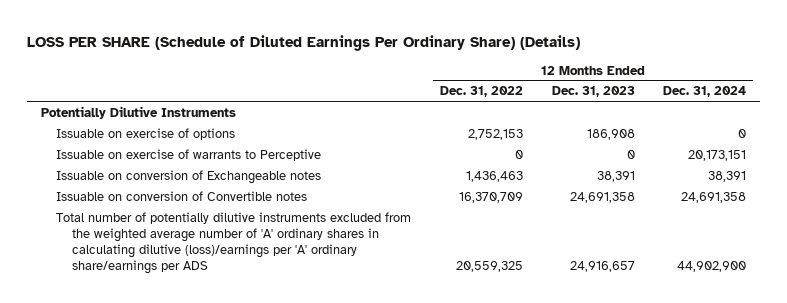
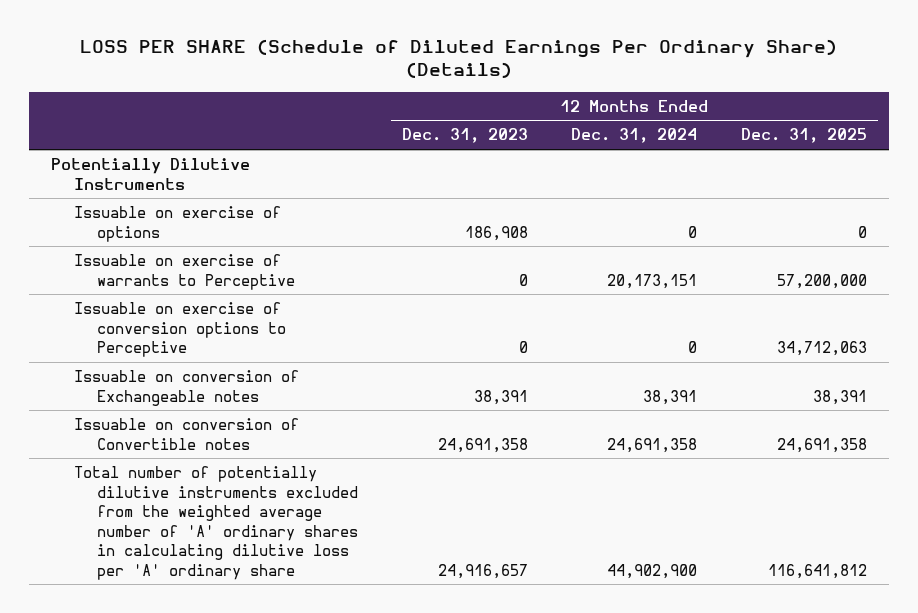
- | 12 Months Ended Dec. 31, 2022 | 12 Months Ended Dec. 31, 2023 | 12 Months Ended Dec. 31, 2024
+ | 12 Months Ended Dec. 31, 2023 | 12 Months Ended Dec. 31, 2024 | 12 Months Ended Dec. 31, 2025
+ Issuable on exercise of conversion options to Perceptive | 0 | 0 | 34,712,063
- Total number of potentially dilutive instruments excluded from the weighted average number of 'A' ordinary shares in calculating dilutive (loss)/earnings per 'A' ordinary share/earnings per ADS | 20,559,325 | 24,916,657 | 44,902,900
+ Total number of potentially dilutive instruments excluded from the weighted average number of 'A' ordinary shares in calculating dilutive loss per 'A' ordinary share | 24,916,657 | 44,902,900 | 116,641,812

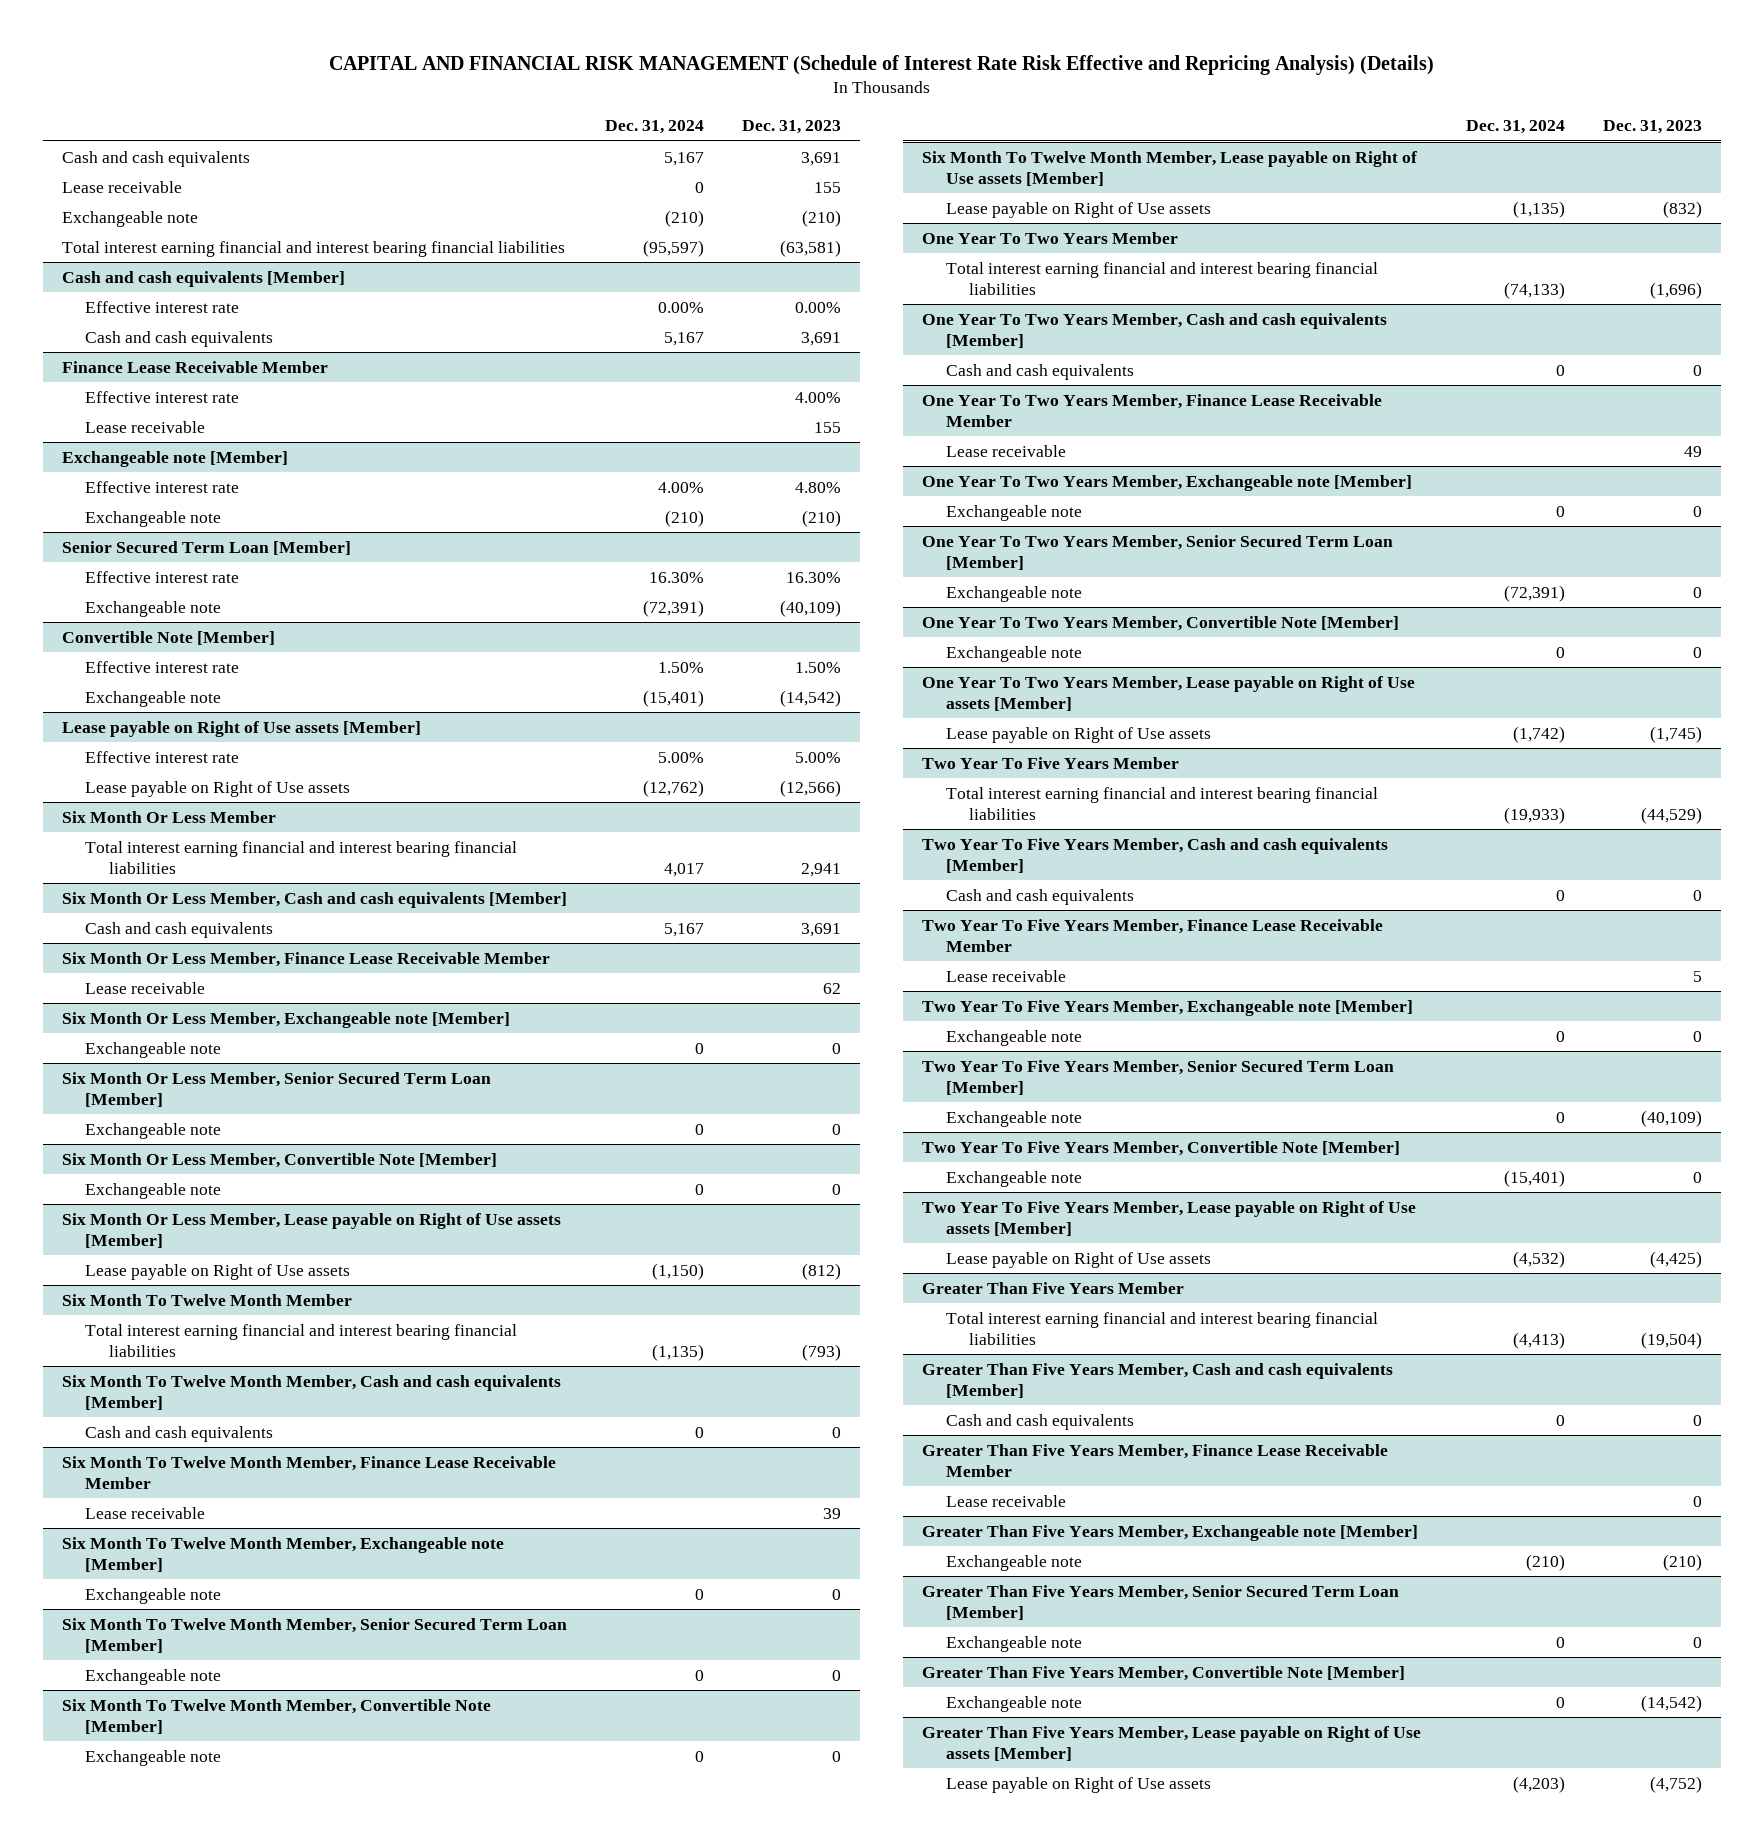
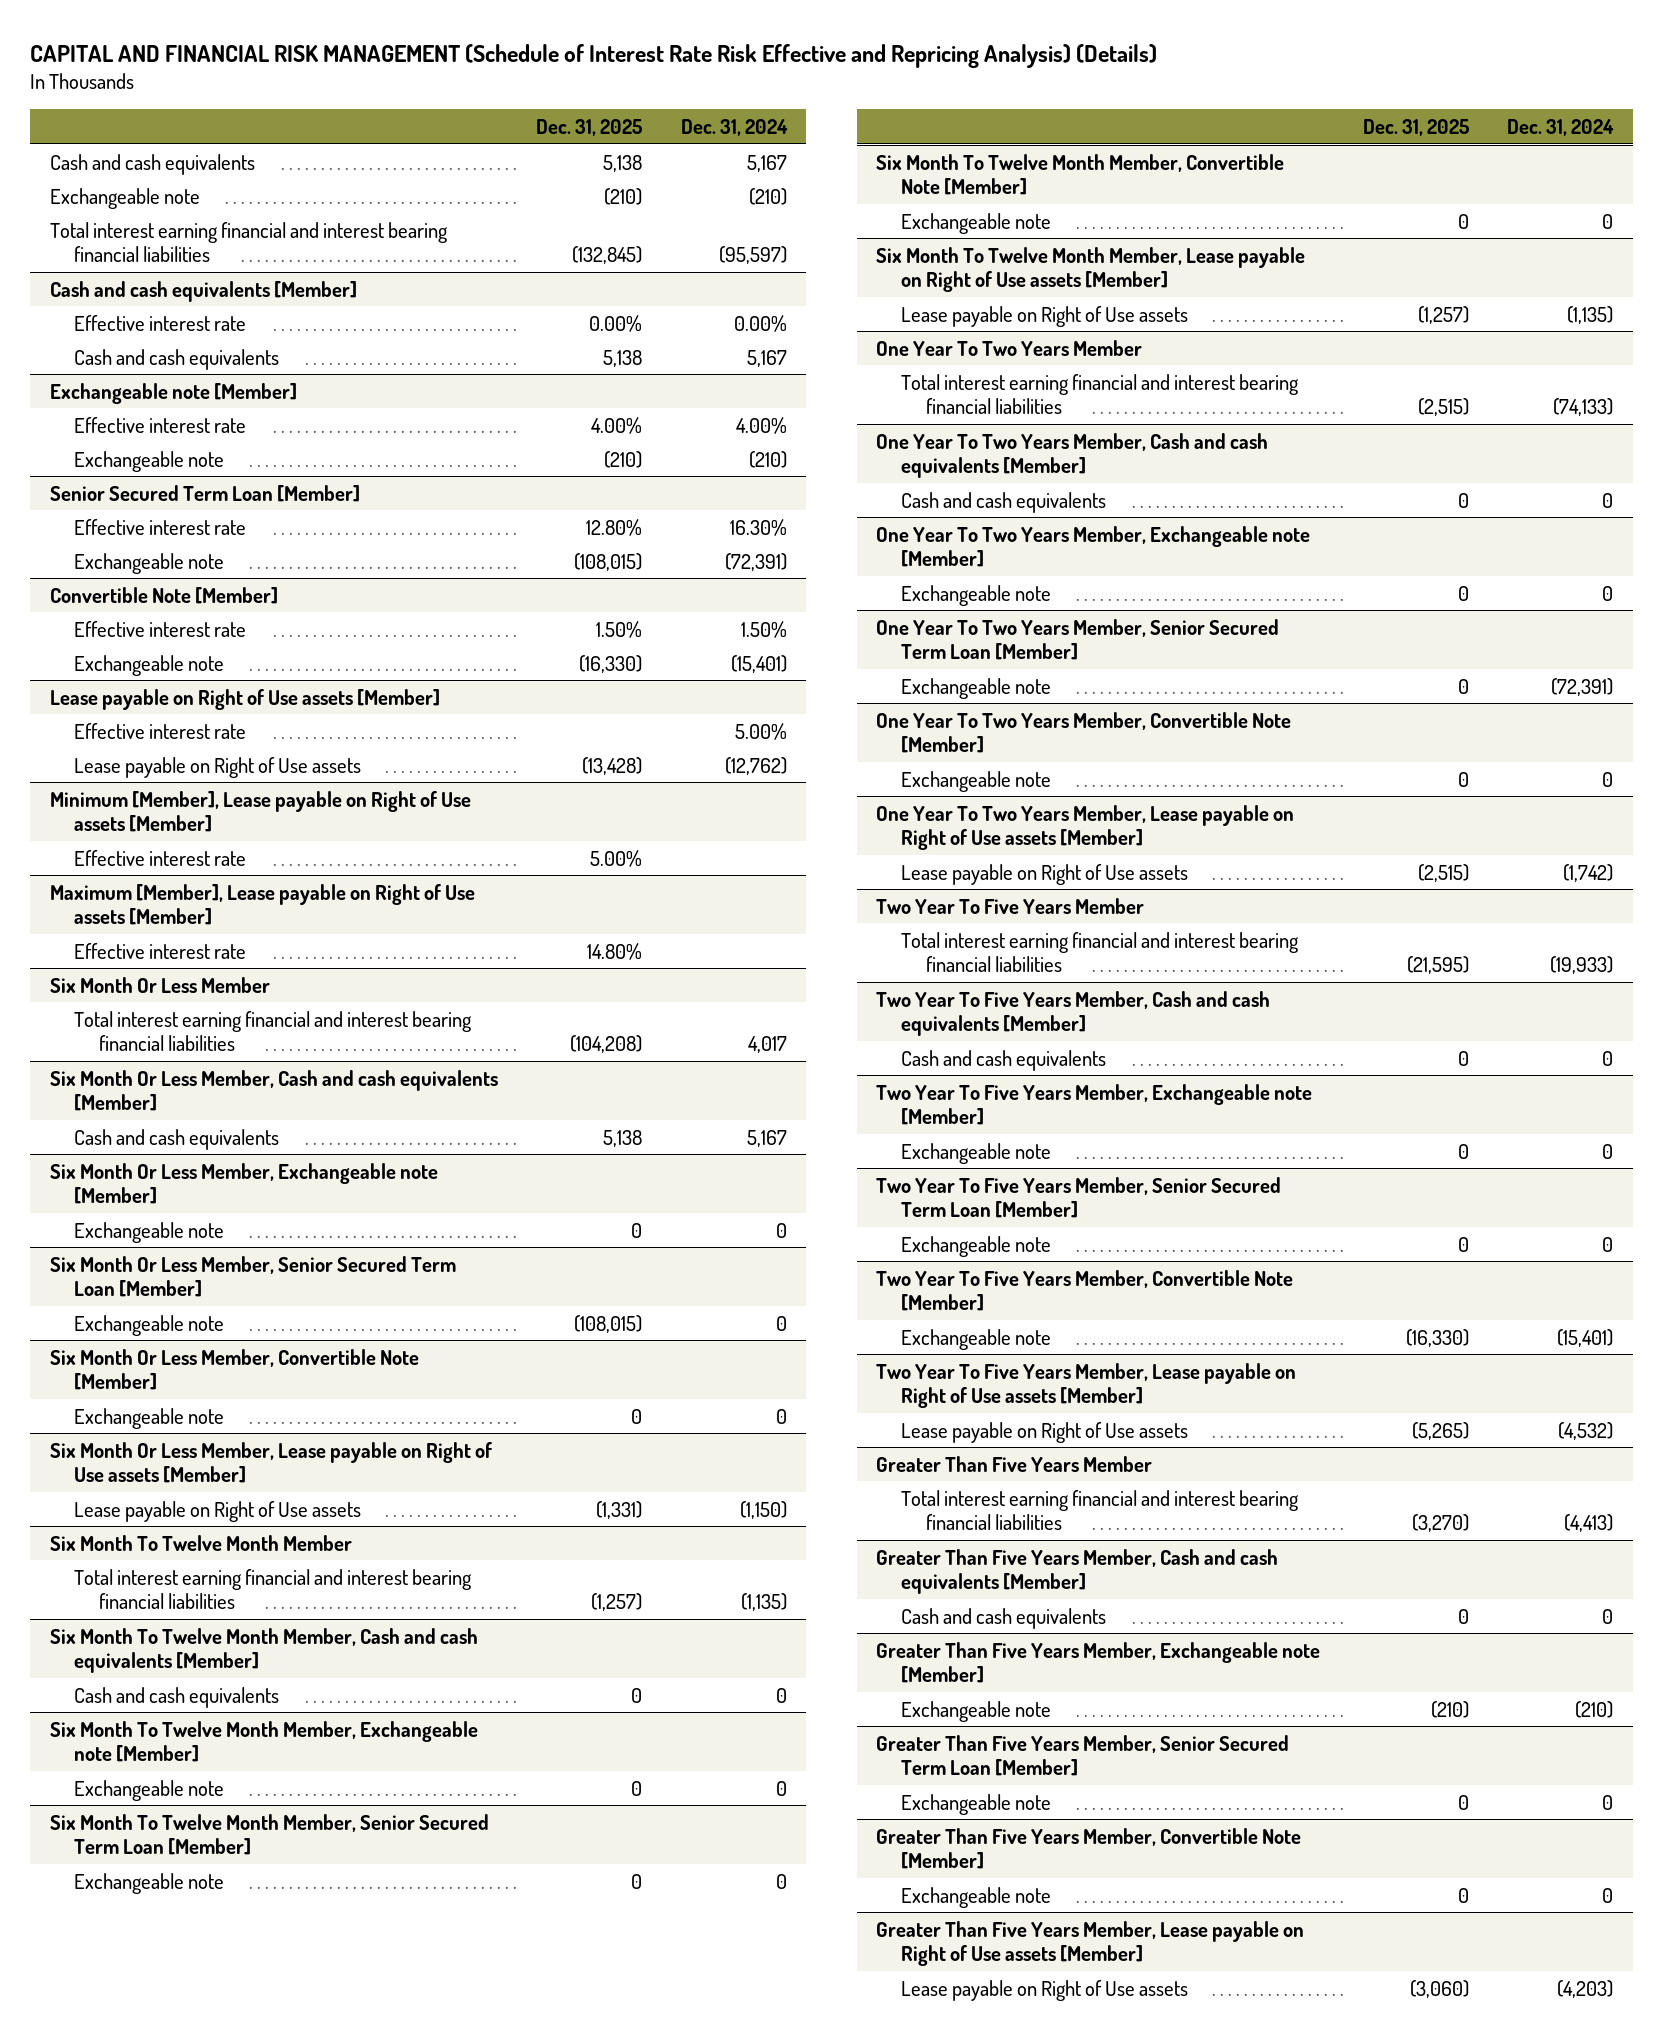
- | Dec. 31, 2024 | Dec. 31, 2023
+ | Dec. 31, 2025 | Dec. 31, 2024
- Lease receivable | 0 | 155
- Finance Lease Receivable Member
- Effective interest rate | | 4.00%
- Lease receivable | | 155
+ Minimum [Member], Lease payable on Right of Use assets [Member]
+ Effective interest rate | 5.00% |
+ Maximum [Member], Lease payable on Right of Use assets [Member]
+ Effective interest rate | 14.80% |
- Six Month Or Less Member, Finance Lease Receivable Member
- Lease receivable | | 62
- Six Month To Twelve Month Member, Finance Lease Receivable Member
- Lease receivable | | 39
- One Year To Two Years Member, Finance Lease Receivable Member
- Lease receivable | | 49
- Two Year To Five Years Member, Finance Lease Receivable Member
- Lease receivable | | 5
- Greater Than Five Years Member, Finance Lease Receivable Member
- Lease receivable | | 0

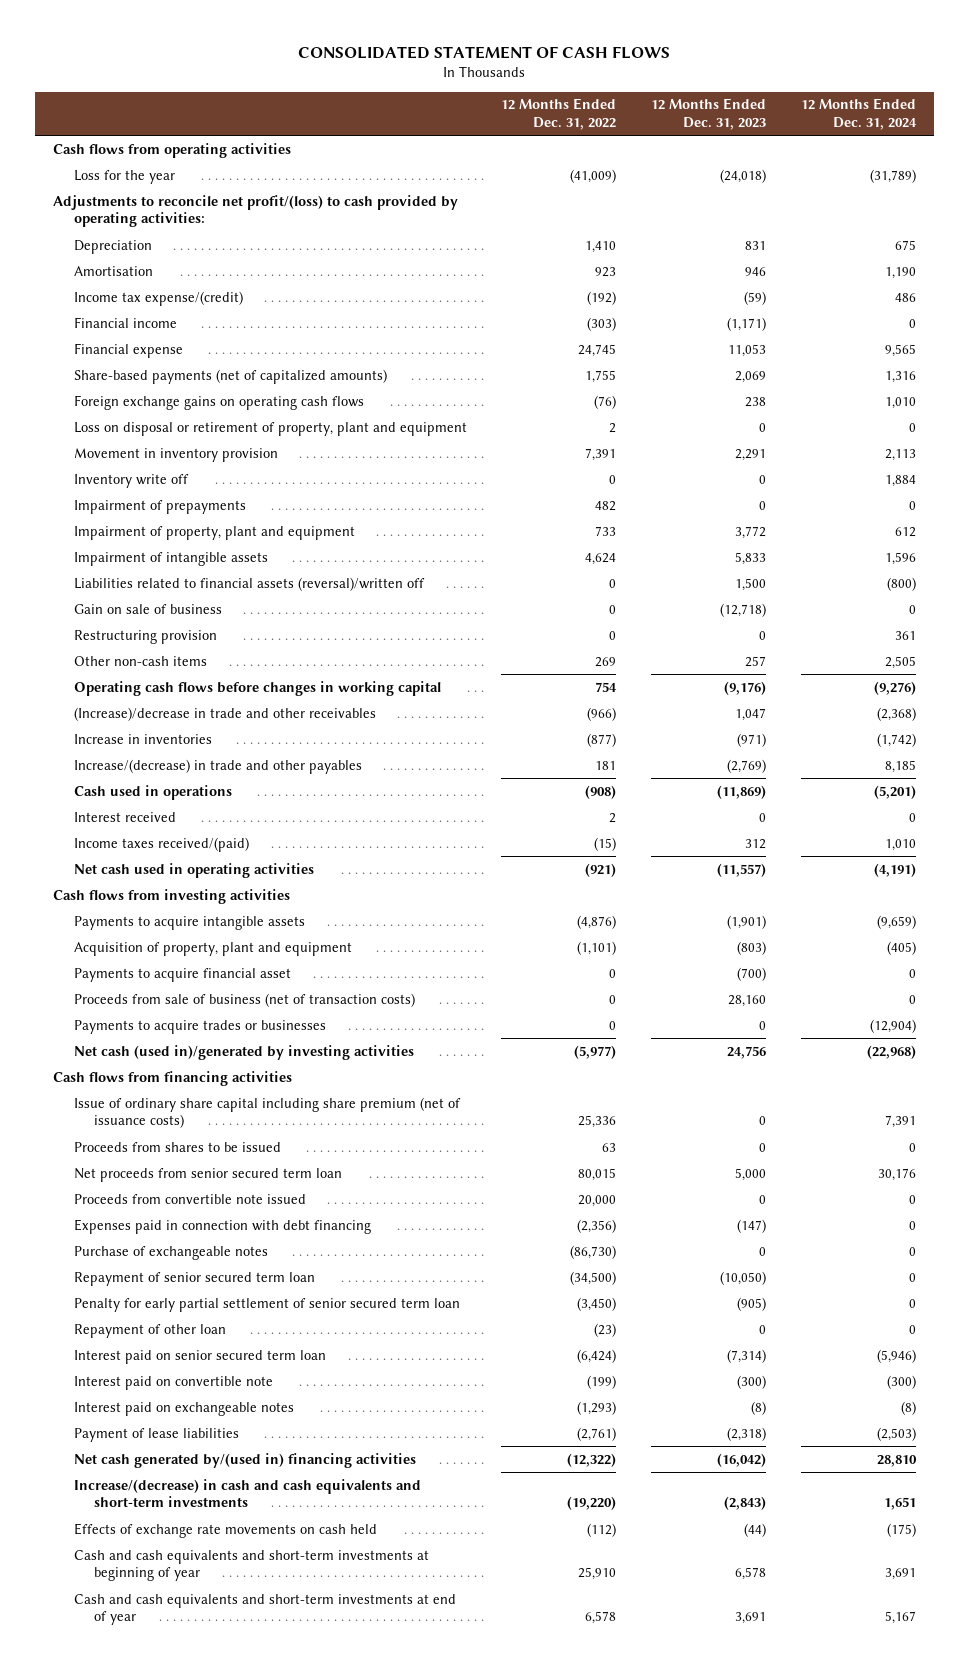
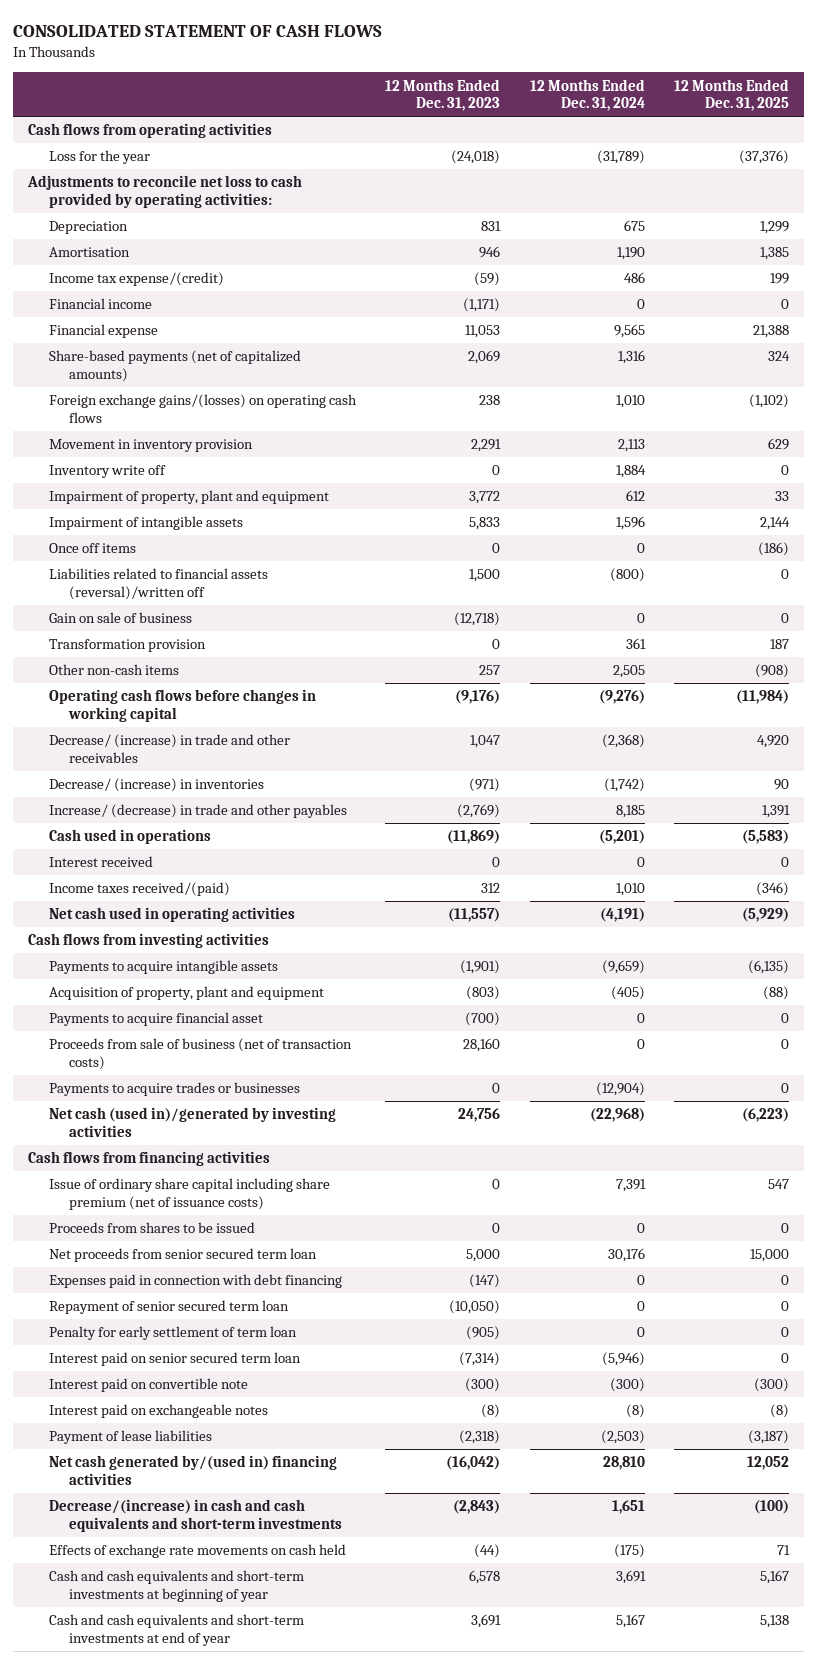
- | 12 Months Ended Dec. 31, 2022 | 12 Months Ended Dec. 31, 2023 | 12 Months Ended Dec. 31, 2024
+ | 12 Months Ended Dec. 31, 2023 | 12 Months Ended Dec. 31, 2024 | 12 Months Ended Dec. 31, 2025
- Adjustments to reconcile net profit/(loss) to cash provided by operating activities:
+ Adjustments to reconcile net loss to cash provided by operating activities:
- Foreign exchange gains on operating cash flows | (76) | 238 | 1,010
- Loss on disposal or retirement of property, plant and equipment | 2 | 0 | 0
+ Foreign exchange gains/(losses) on operating cash flows | 238 | 1,010 | (1,102)
- Impairment of prepayments | 482 | 0 | 0
+ Once off items | 0 | 0 | (186)
- Restructuring provision | 0 | 0 | 361
+ Transformation provision | 0 | 361 | 187
- (Increase)/decrease in trade and other receivables | (966) | 1,047 | (2,368)
- Increase in inventories | (877) | (971) | (1,742)
- Increase/(decrease) in trade and other payables | 181 | (2,769) | 8,185
+ Decrease/ (increase) in trade and other receivables | 1,047 | (2,368) | 4,920
+ Decrease/ (increase) in inventories | (971) | (1,742) | 90
+ Increase/ (decrease) in trade and other payables | (2,769) | 8,185 | 1,391
- Proceeds from convertible note issued | 20,000 | 0 | 0
- Purchase of exchangeable notes | (86,730) | 0 | 0
- Penalty for early partial settlement of senior secured term loan | (3,450) | (905) | 0
- Repayment of other loan | (23) | 0 | 0
+ Penalty for early settlement of term loan | (905) | 0 | 0
- Increase/(decrease) in cash and cash equivalents and short-term investments | (19,220) | (2,843) | 1,651
+ Decrease/(increase) in cash and cash equivalents and short-term investments | (2,843) | 1,651 | (100)

